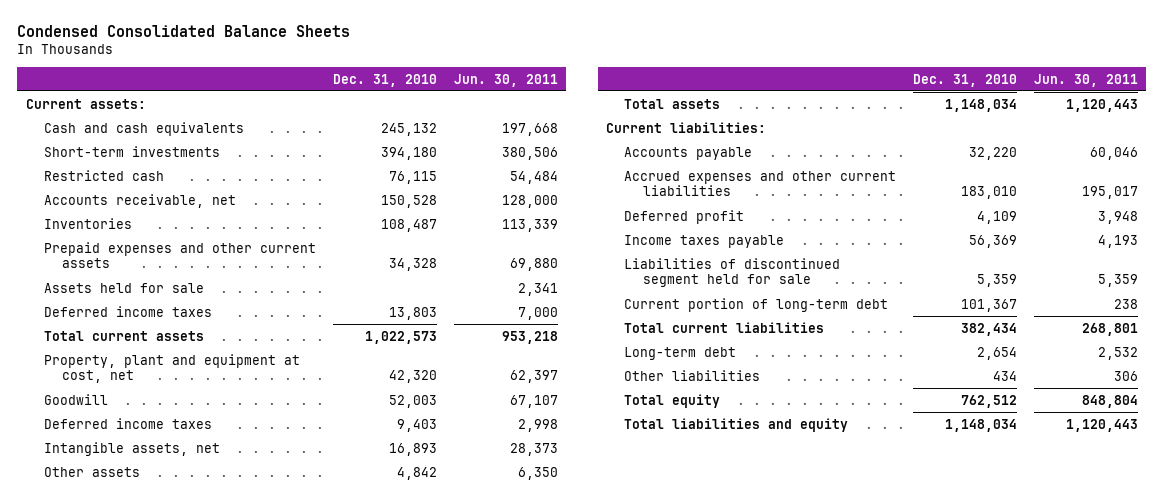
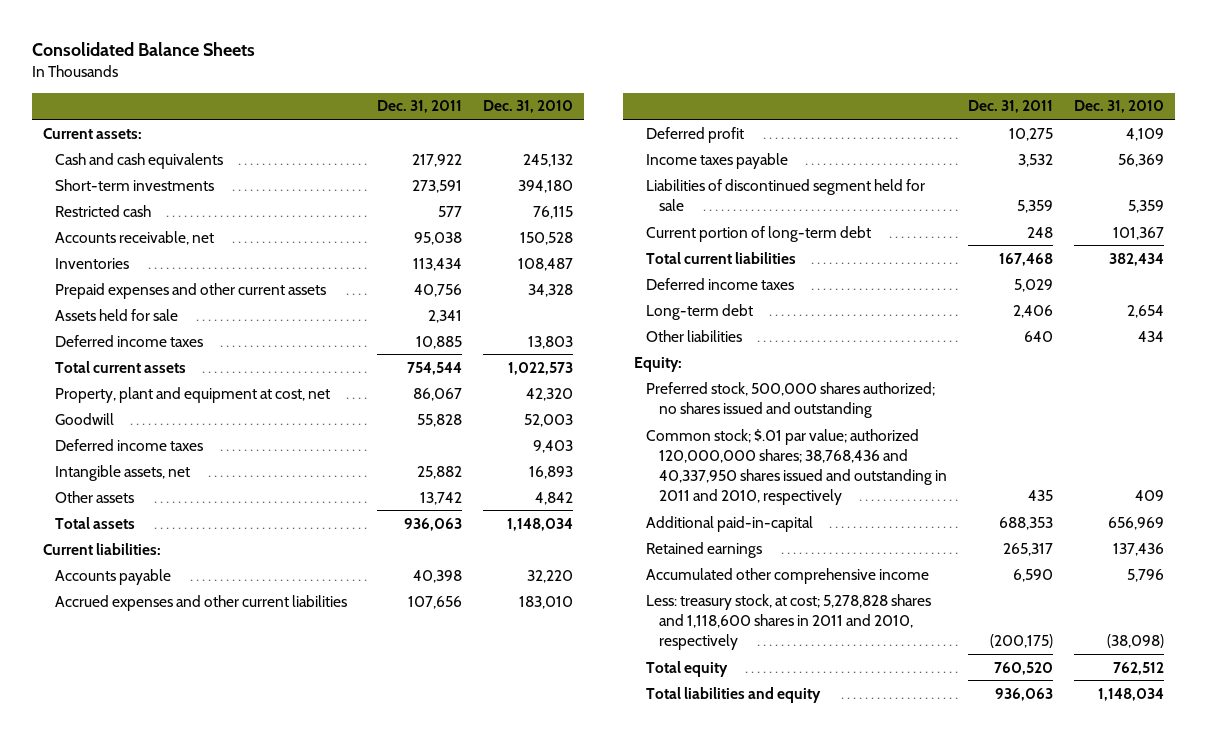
- Condensed Consolidated Balance Sheets
+ Consolidated Balance Sheets
- | Dec. 31, 2010 | Jun. 30, 2011
+ | Dec. 31, 2011 | Dec. 31, 2010
+ Deferred income taxes | 5,029 |
+ Equity:
+ Preferred stock, 500,000 shares authorized; no shares issued and outstanding
+ Common stock; $.01 par value; authorized 120,000,000 shares; 38,768,436 and 40,337,950 shares issued and outstanding in 2011 and 2010, respectively | 435 | 409
+ Additional paid-in-capital | 688,353 | 656,969
+ Retained earnings | 265,317 | 137,436
+ Accumulated other comprehensive income | 6,590 | 5,796
+ Less: treasury stock, at cost; 5,278,828 shares and 1,118,600 shares in 2011 and 2010, respectively | (200,175) | (38,098)

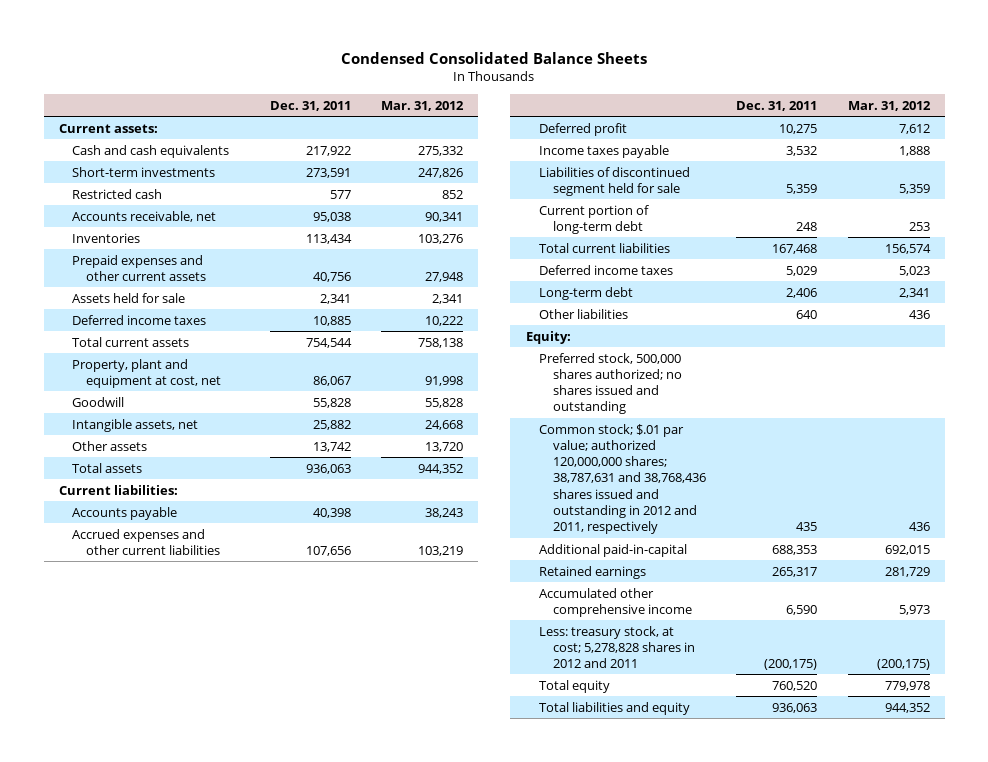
- Consolidated Balance Sheets
+ Condensed Consolidated Balance Sheets
- | Dec. 31, 2011 | Dec. 31, 2010
+ | Dec. 31, 2011 | Mar. 31, 2012
- Deferred income taxes | | 9,403
- Common stock; $.01 par value; authorized 120,000,000 shares; 38,768,436 and 40,337,950 shares issued and outstanding in 2011 and 2010, respectively | 435 | 409
+ Common stock; $.01 par value; authorized 120,000,000 shares; 38,787,631 and 38,768,436 shares issued and outstanding in 2012 and 2011, respectively | 435 | 436
- Less: treasury stock, at cost; 5,278,828 shares and 1,118,600 shares in 2011 and 2010, respectively | (200,175) | (38,098)
+ Less: treasury stock, at cost; 5,278,828 shares in 2012 and 2011 | (200,175) | (200,175)

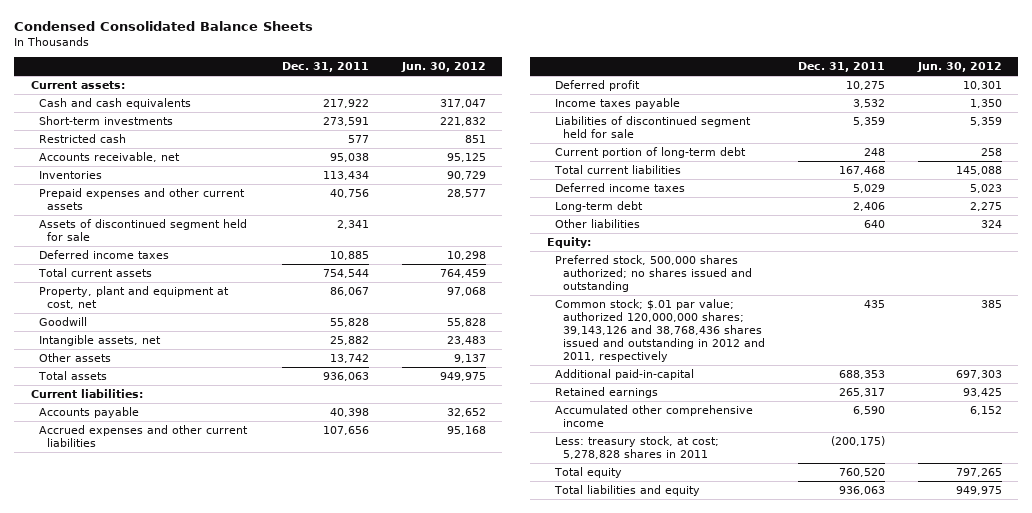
- | Dec. 31, 2011 | Mar. 31, 2012
+ | Dec. 31, 2011 | Jun. 30, 2012
- Assets held for sale | 2,341 | 2,341
+ Assets of discontinued segment held for sale | 2,341 |
- Common stock; $.01 par value; authorized 120,000,000 shares; 38,787,631 and 38,768,436 shares issued and outstanding in 2012 and 2011, respectively | 435 | 436
+ Common stock; $.01 par value; authorized 120,000,000 shares; 39,143,126 and 38,768,436 shares issued and outstanding in 2012 and 2011, respectively | 435 | 385
- Less: treasury stock, at cost; 5,278,828 shares in 2012 and 2011 | (200,175) | (200,175)
+ Less: treasury stock, at cost; 5,278,828 shares in 2011 | (200,175) |

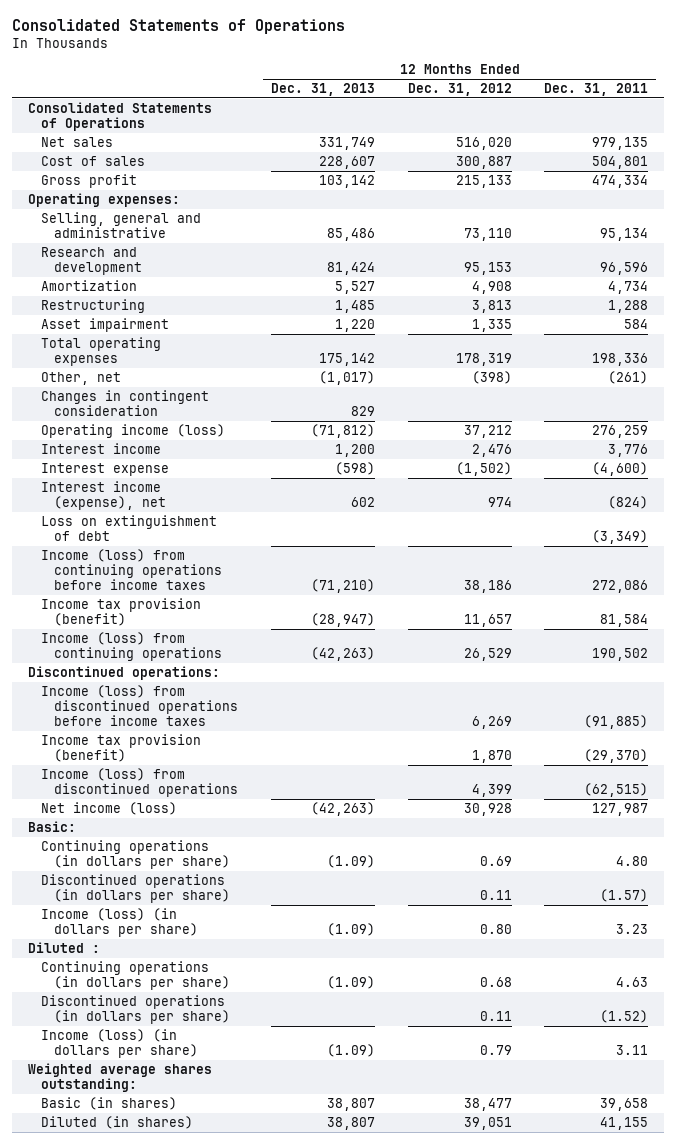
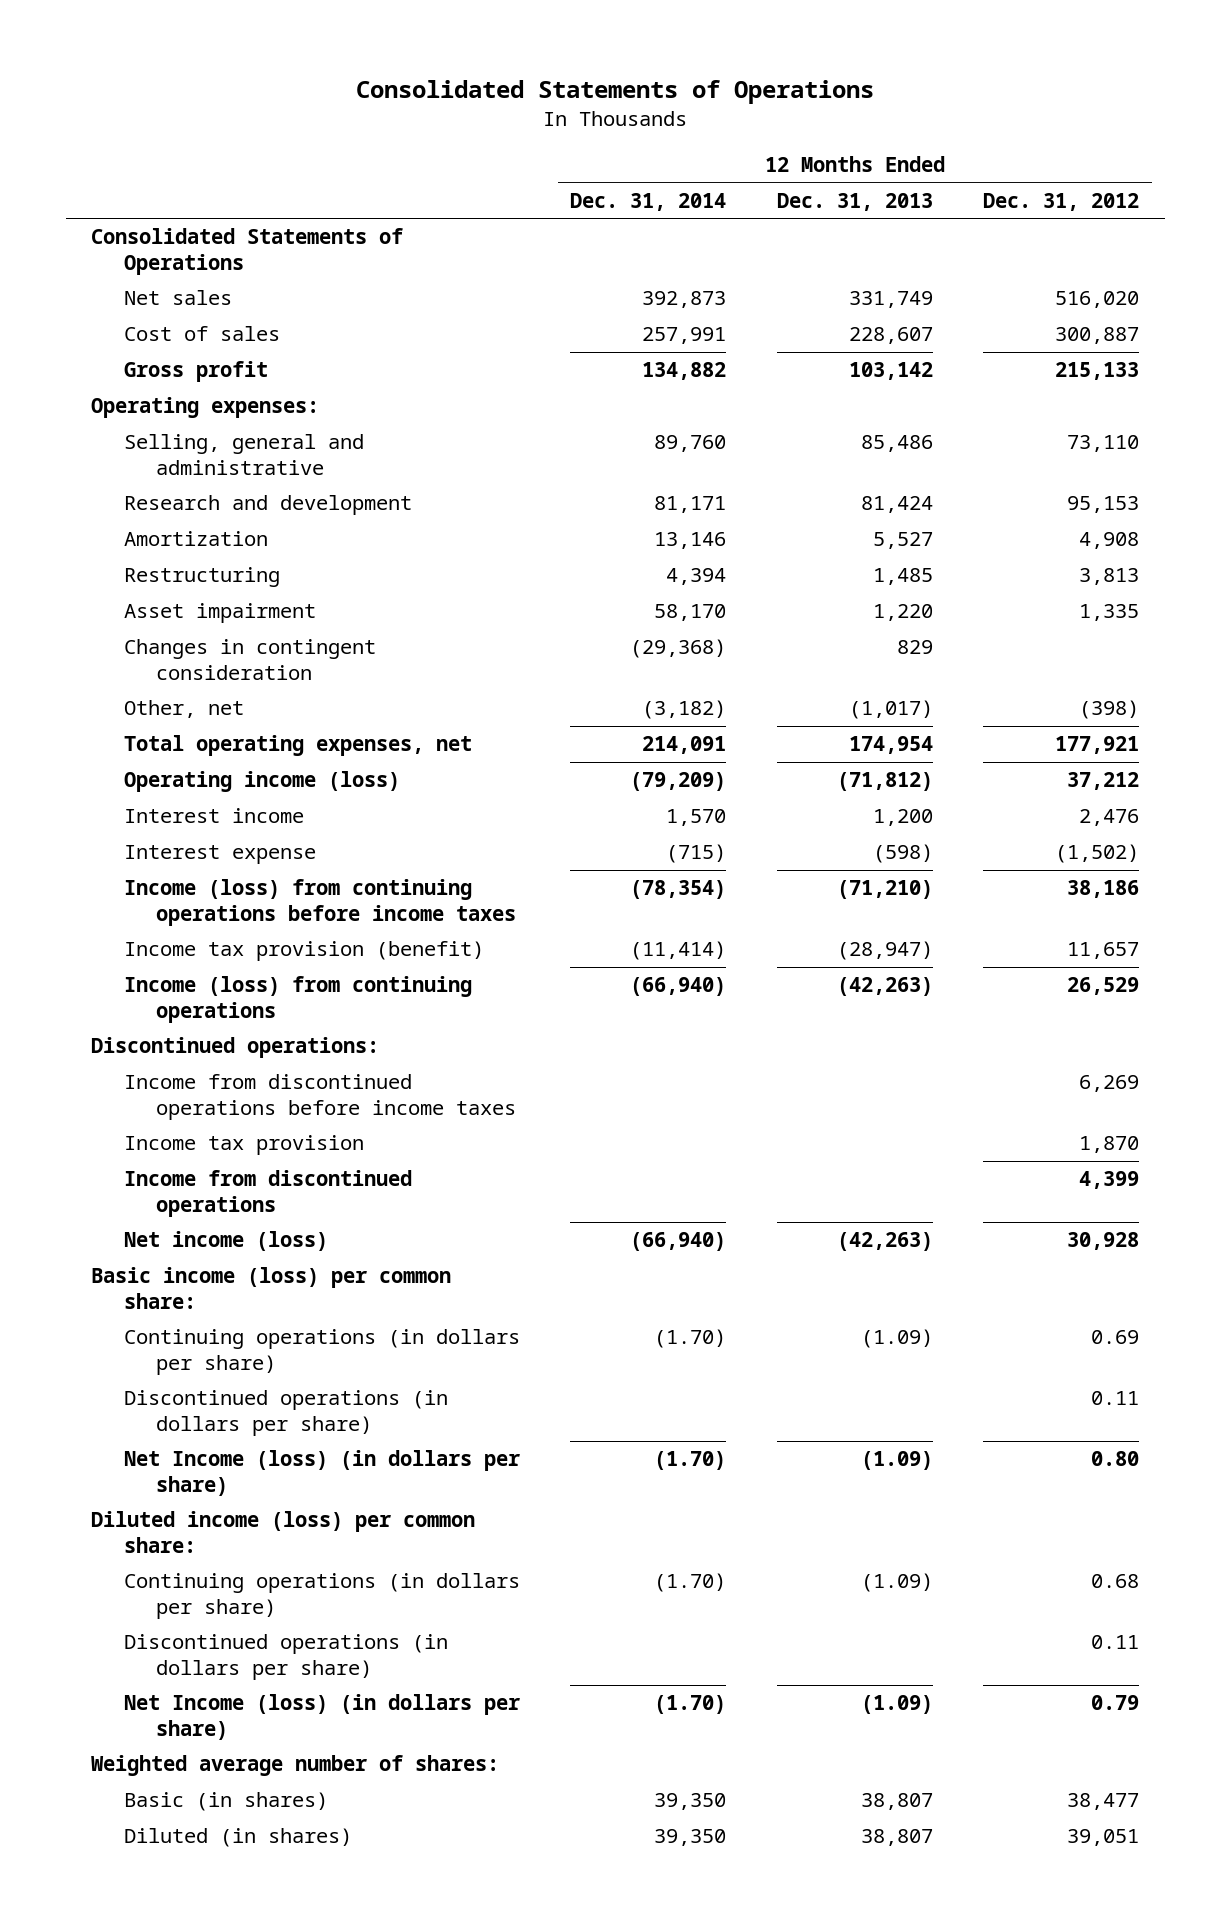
- | 12 Months Ended Dec. 31, 2013 | 12 Months Ended Dec. 31, 2012 | 12 Months Ended Dec. 31, 2011
+ | 12 Months Ended Dec. 31, 2014 | 12 Months Ended Dec. 31, 2013 | 12 Months Ended Dec. 31, 2012
- Total operating expenses | 175,142 | 178,319 | 198,336
moved down: Other, net | (3,182) | (1,017) | (398)
+ Total operating expenses, net | 214,091 | 174,954 | 177,921
- Interest income (expense), net | 602 | 974 | (824)
- Loss on extinguishment of debt | | | (3,349)
- Income (loss) from discontinued operations before income taxes | | 6,269 | (91,885)
- Income tax provision (benefit) | | 1,870 | (29,370)
- Income (loss) from discontinued operations | | 4,399 | (62,515)
+ Income from discontinued operations before income taxes | | | 6,269
+ Income tax provision | | | 1,870
+ Income from discontinued operations | | | 4,399
- Basic:
+ Basic income (loss) per common share:
- Income (loss) (in dollars per share) | (1.09) | 0.80 | 3.23
- Diluted :
+ Net Income (loss) (in dollars per share) | (1.70) | (1.09) | 0.80
+ Diluted income (loss) per common share:
- Income (loss) (in dollars per share) | (1.09) | 0.79 | 3.11
- Weighted average shares outstanding:
+ Net Income (loss) (in dollars per share) | (1.70) | (1.09) | 0.79
+ Weighted average number of shares:

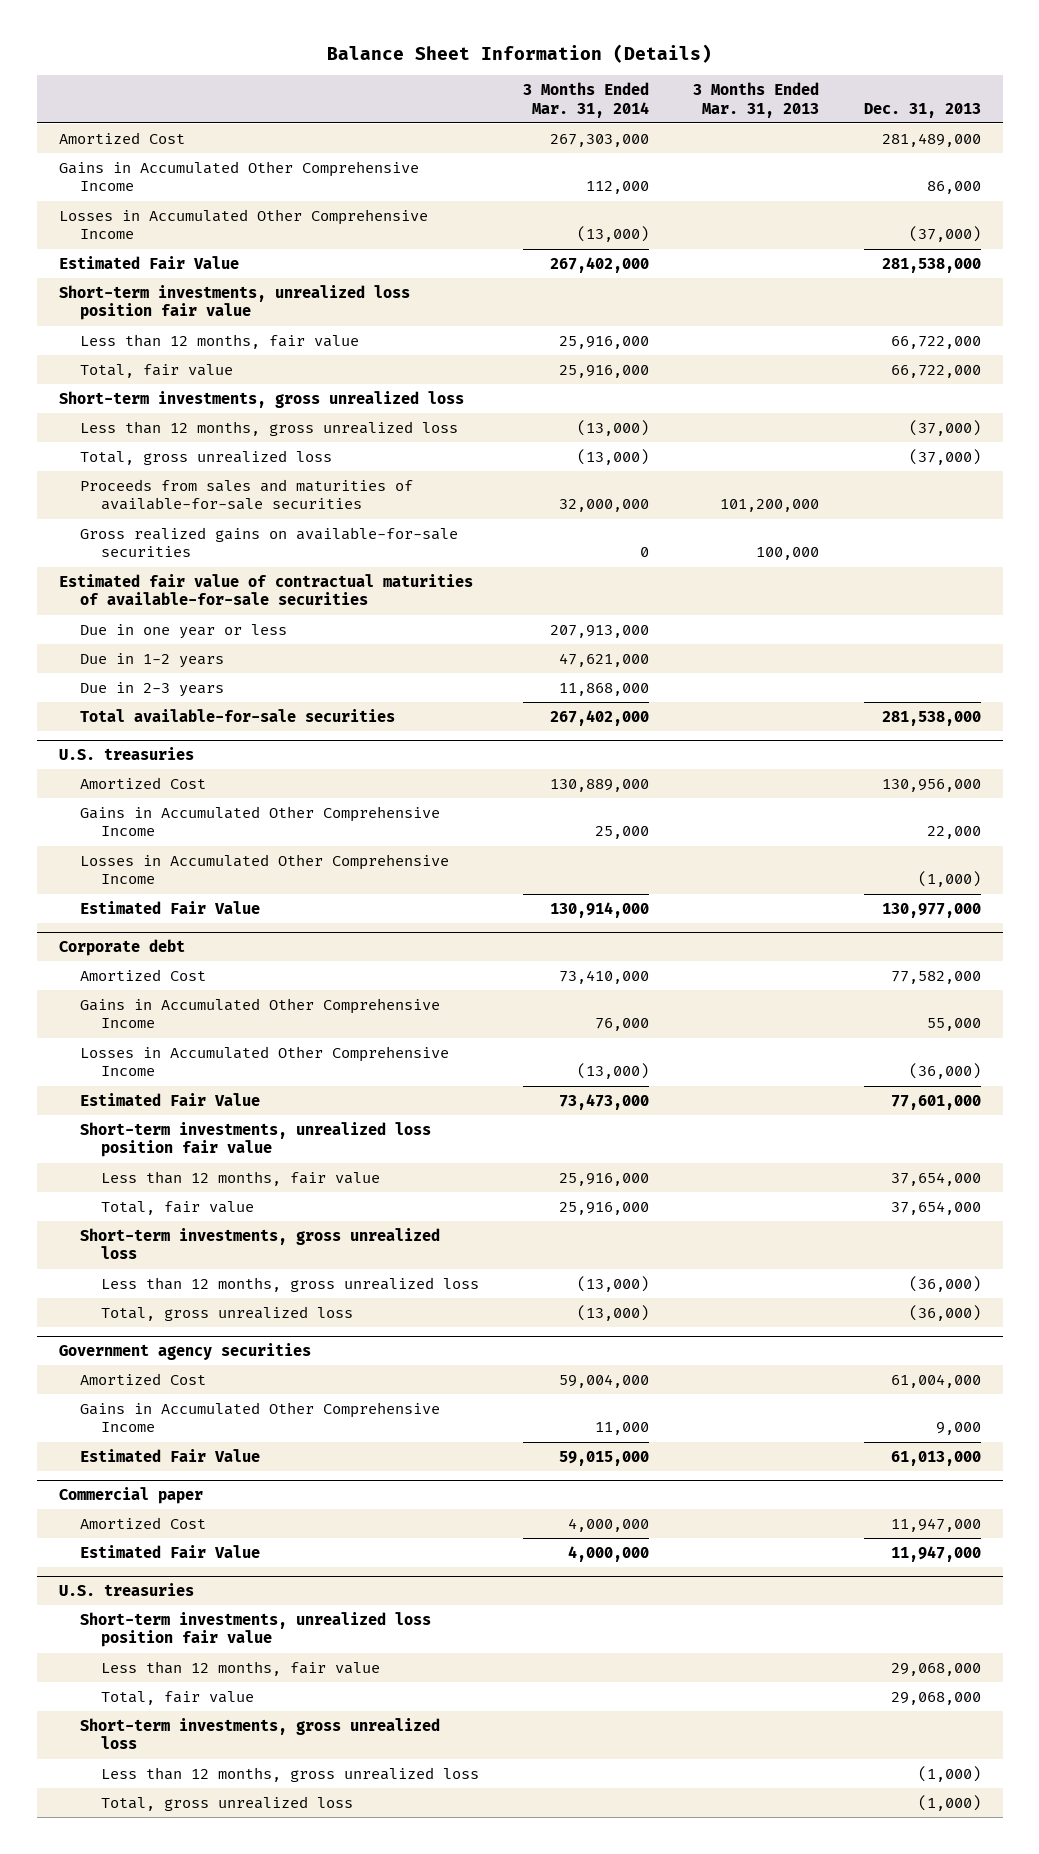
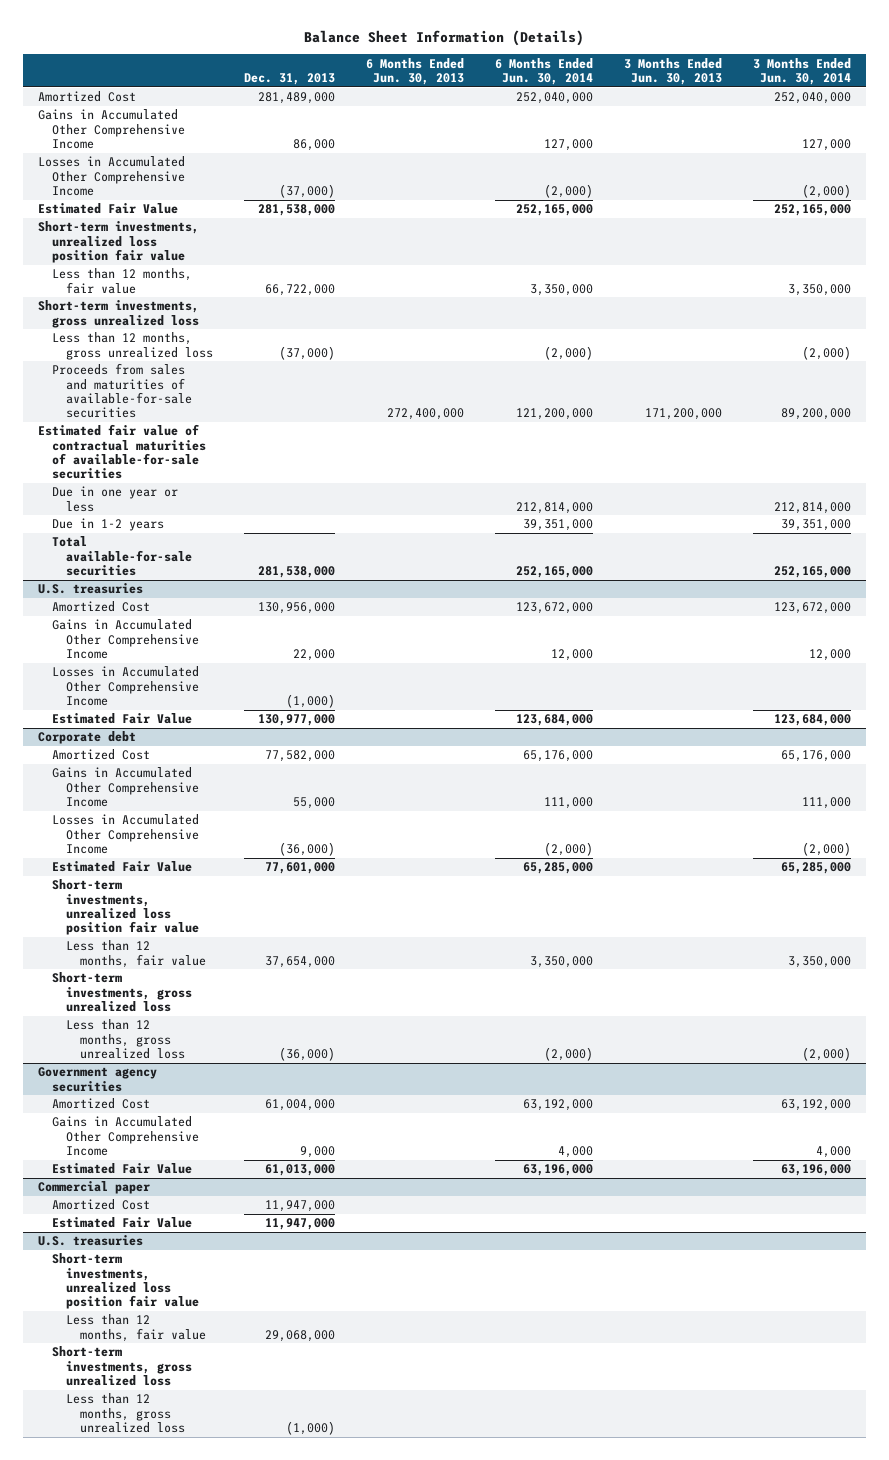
- | 3 Months Ended Mar. 31, 2014 | 3 Months Ended Mar. 31, 2013 | Dec. 31, 2013
+ | Dec. 31, 2013 | 6 Months Ended Jun. 30, 2013 | 6 Months Ended Jun. 30, 2014 | 3 Months Ended Jun. 30, 2013 | 3 Months Ended Jun. 30, 2014
- Total, fair value | 25,916,000 | | 66,722,000
- Total, gross unrealized loss | (13,000) | | (37,000)
- Gross realized gains on available-for-sale securities | 0 | 100,000 |
- Due in 2-3 years | 11,868,000 | |
@ Corporate debt
- Total, fair value | 25,916,000 | | 37,654,000
- Total, gross unrealized loss | (13,000) | | (36,000)
@ U.S. treasuries
- Total, fair value | | | 29,068,000
- Total, gross unrealized loss | | | (1,000)

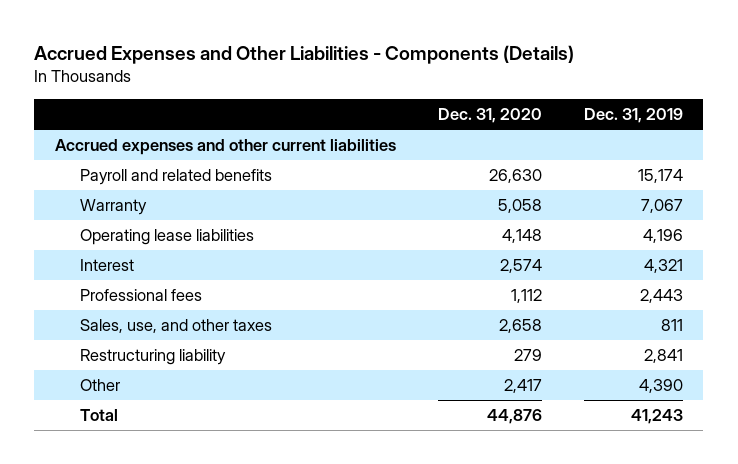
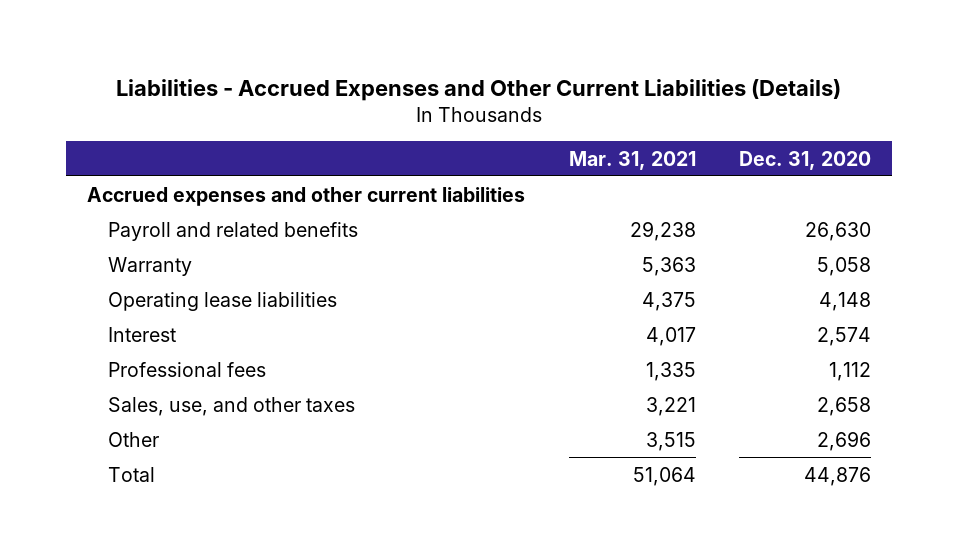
- Accrued Expenses and Other Liabilities - Components (Details)
+ Liabilities - Accrued Expenses and Other Current Liabilities (Details)
- | Dec. 31, 2020 | Dec. 31, 2019
+ | Mar. 31, 2021 | Dec. 31, 2020
- Restructuring liability | 279 | 2,841
- Other | 2,417 | 4,390
+ Other | 3,515 | 2,696

